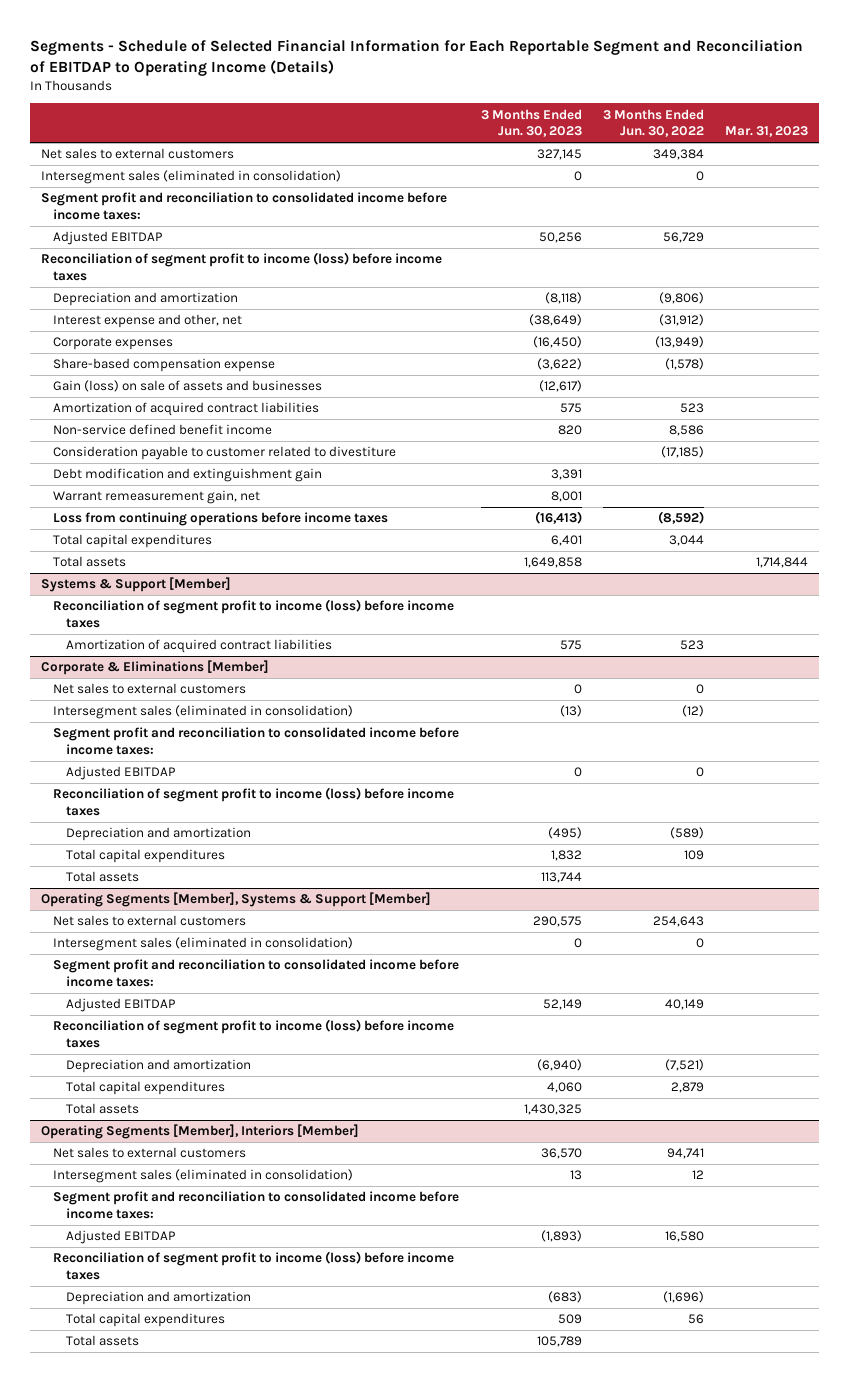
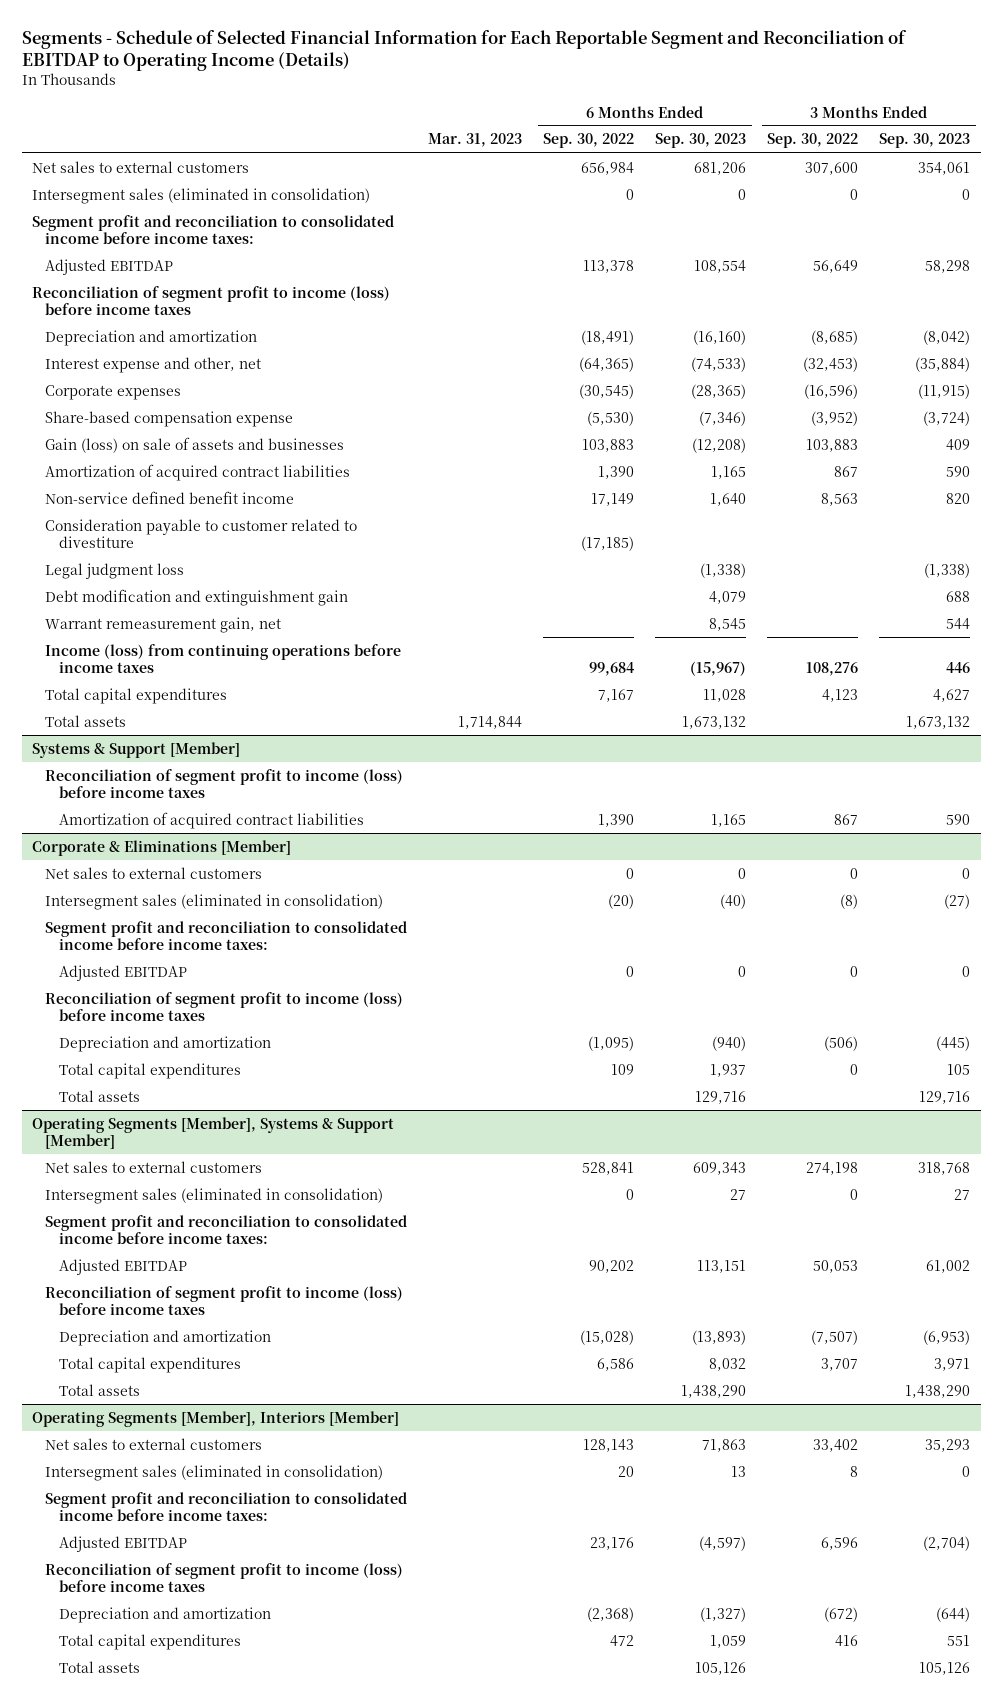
- | 3 Months Ended Jun. 30, 2023 | 3 Months Ended Jun. 30, 2022 | Mar. 31, 2023
+ | Mar. 31, 2023 | 6 Months Ended Sep. 30, 2022 | 6 Months Ended Sep. 30, 2023 | 3 Months Ended Sep. 30, 2022 | 3 Months Ended Sep. 30, 2023
+ Legal judgment loss | | | (1,338) | | (1,338)
- Loss from continuing operations before income taxes | (16,413) | (8,592) |
+ Income (loss) from continuing operations before income taxes | | 99,684 | (15,967) | 108,276 | 446

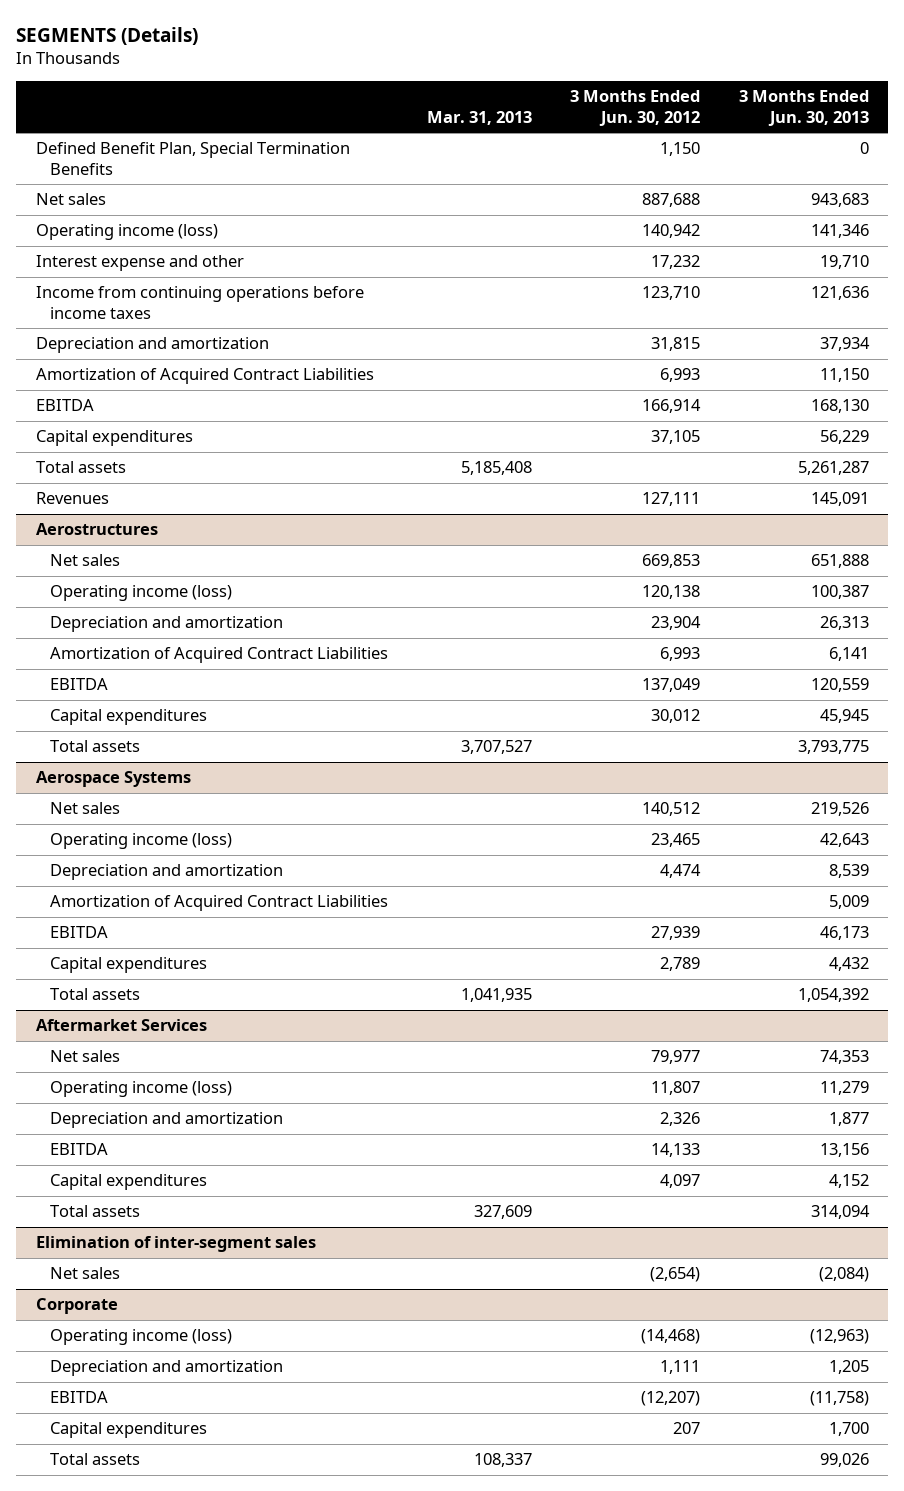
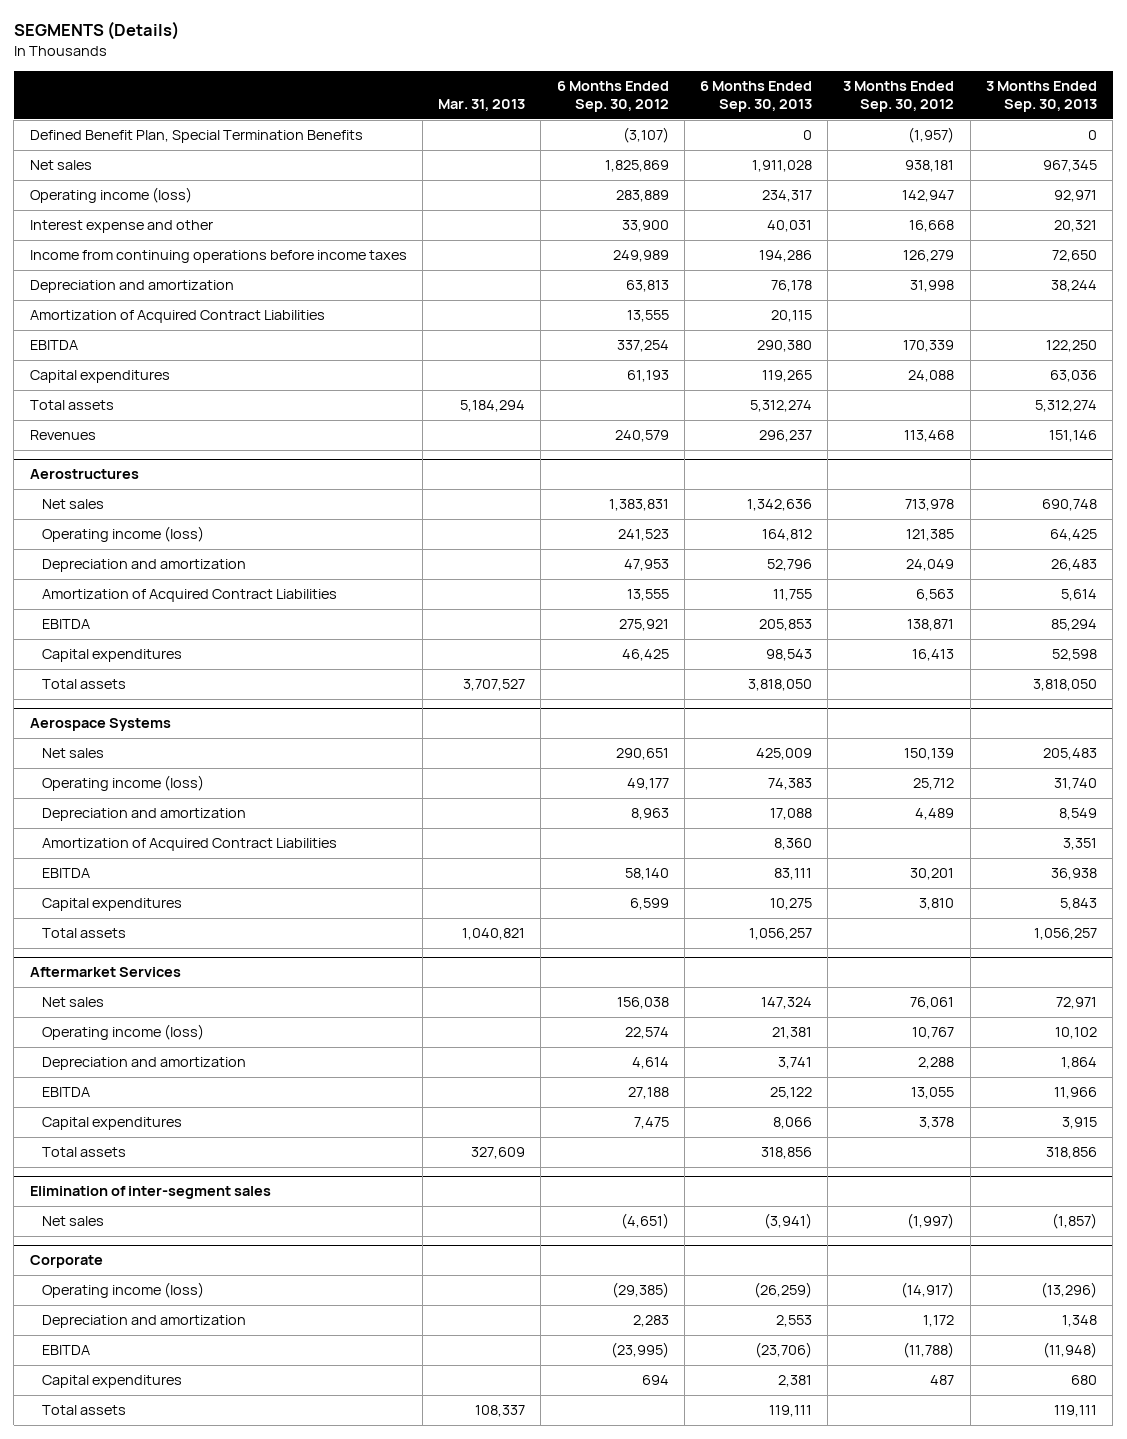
- | Mar. 31, 2013 | 3 Months Ended Jun. 30, 2012 | 3 Months Ended Jun. 30, 2013
+ | Mar. 31, 2013 | 6 Months Ended Sep. 30, 2012 | 6 Months Ended Sep. 30, 2013 | 3 Months Ended Sep. 30, 2012 | 3 Months Ended Sep. 30, 2013
- Total assets | 5,185,408 | | 5,261,287
+ Total assets | 5,184,294 | | 5,312,274 | | 5,312,274
@ Aerospace Systems
- Total assets | 1,041,935 | | 1,054,392
+ Total assets | 1,040,821 | | 1,056,257 | | 1,056,257

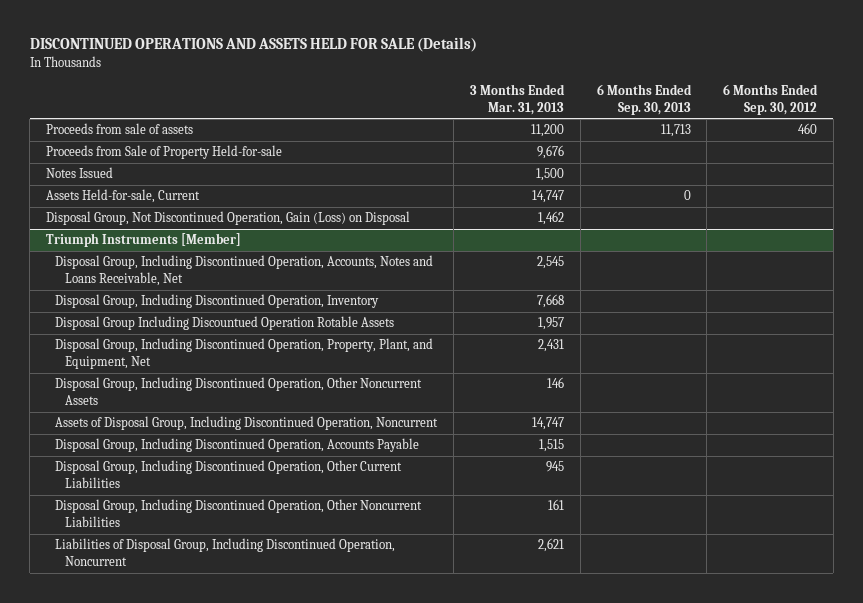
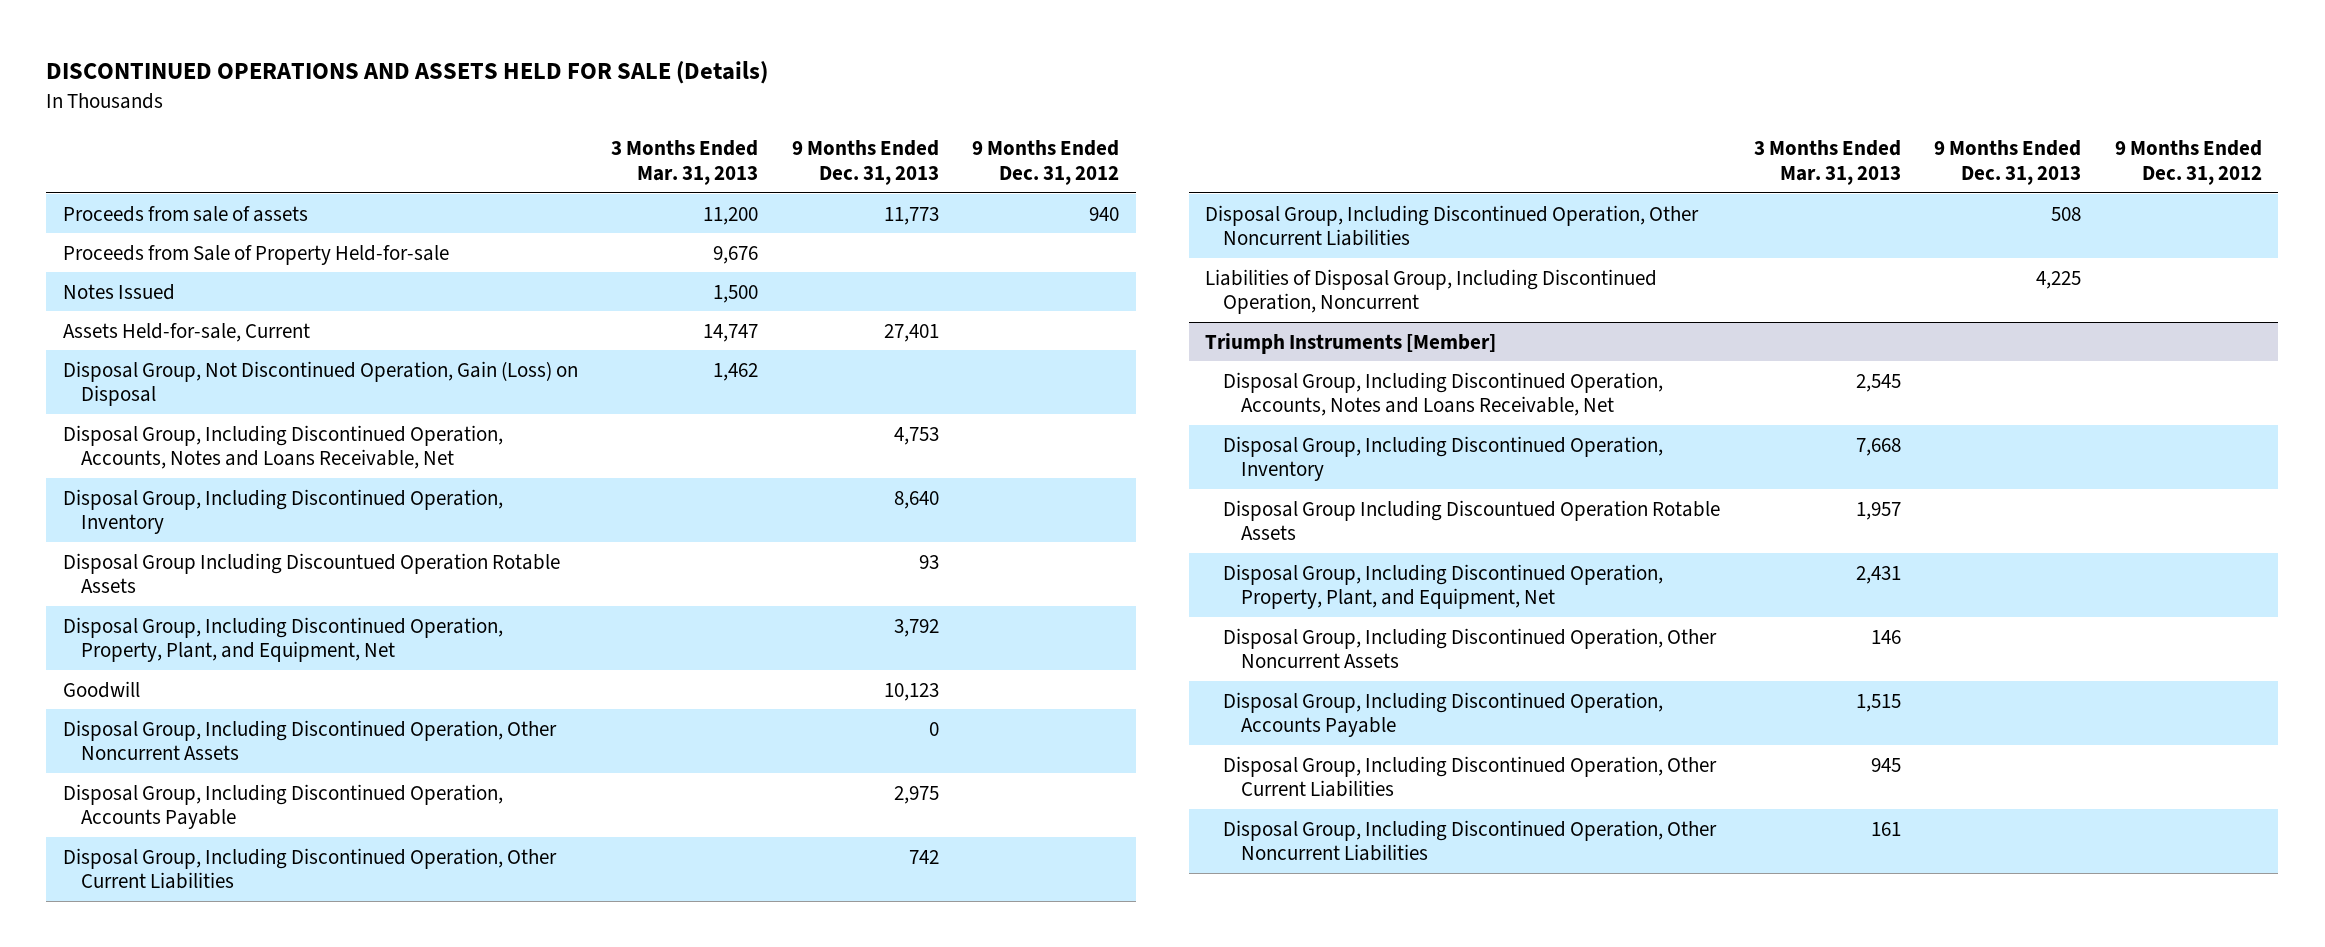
- | 3 Months Ended Mar. 31, 2013 | 6 Months Ended Sep. 30, 2013 | 6 Months Ended Sep. 30, 2012
+ | 3 Months Ended Mar. 31, 2013 | 9 Months Ended Dec. 31, 2013 | 9 Months Ended Dec. 31, 2012
+ Disposal Group, Including Discontinued Operation, Accounts, Notes and Loans Receivable, Net | | 4,753 |
+ Disposal Group, Including Discontinued Operation, Inventory | | 8,640 |
+ Disposal Group Including Discountued Operation Rotable Assets | | 93 |
+ Disposal Group, Including Discontinued Operation, Property, Plant, and Equipment, Net | | 3,792 |
+ Goodwill | | 10,123 |
+ Disposal Group, Including Discontinued Operation, Other Noncurrent Assets | | 0 |
+ Disposal Group, Including Discontinued Operation, Accounts Payable | | 2,975 |
+ Disposal Group, Including Discontinued Operation, Other Current Liabilities | | 742 |
+ Disposal Group, Including Discontinued Operation, Other Noncurrent Liabilities | | 508 |
+ Liabilities of Disposal Group, Including Discontinued Operation, Noncurrent | | 4,225 |
@ Triumph Instruments [Member]
- Assets of Disposal Group, Including Discontinued Operation, Noncurrent | 14,747 | |
- Liabilities of Disposal Group, Including Discontinued Operation, Noncurrent | 2,621 | |

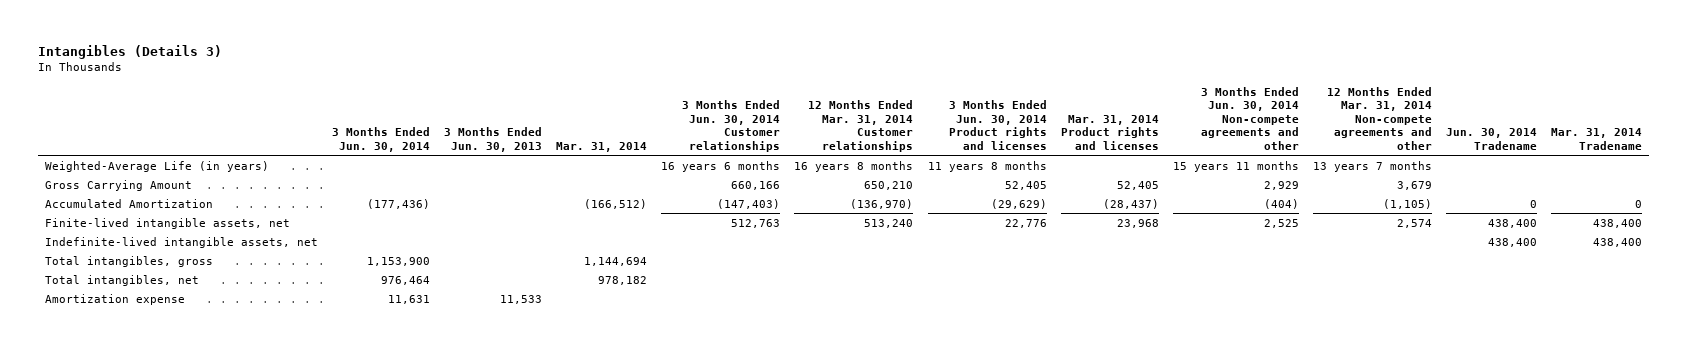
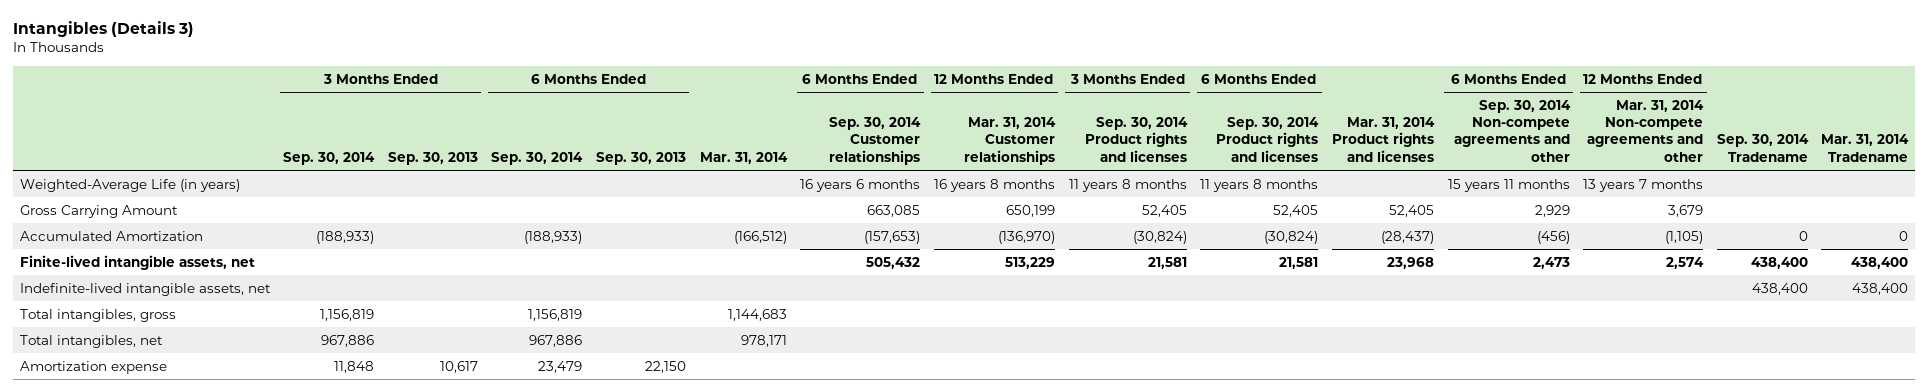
- | 3 Months Ended Jun. 30, 2014 | 3 Months Ended Jun. 30, 2013 | Mar. 31, 2014 | 3 Months Ended Jun. 30, 2014 Customer relationships | 12 Months Ended Mar. 31, 2014 Customer relationships | 3 Months Ended Jun. 30, 2014 Product rights and licenses | Mar. 31, 2014 Product rights and licenses | 3 Months Ended Jun. 30, 2014 Non-compete agreements and other | 12 Months Ended Mar. 31, 2014 Non-compete agreements and other | Jun. 30, 2014 Tradename | Mar. 31, 2014 Tradename
+ | 3 Months Ended Sep. 30, 2014 | 3 Months Ended Sep. 30, 2013 | 6 Months Ended Sep. 30, 2014 | 6 Months Ended Sep. 30, 2013 | Mar. 31, 2014 | 6 Months Ended Sep. 30, 2014 Customer relationships | 12 Months Ended Mar. 31, 2014 Customer relationships | 3 Months Ended Sep. 30, 2014 Product rights and licenses | 6 Months Ended Sep. 30, 2014 Product rights and licenses | Mar. 31, 2014 Product rights and licenses | 6 Months Ended Sep. 30, 2014 Non-compete agreements and other | 12 Months Ended Mar. 31, 2014 Non-compete agreements and other | Sep. 30, 2014 Tradename | Mar. 31, 2014 Tradename
- Gross Carrying Amount | | | | 660,166 | 650,210 | 52,405 | 52,405 | 2,929 | 3,679 | |
+ Gross Carrying Amount | | | | | | 663,085 | 650,199 | 52,405 | 52,405 | 52,405 | 2,929 | 3,679 | |
- Finite-lived intangible assets, net | | | | 512,763 | 513,240 | 22,776 | 23,968 | 2,525 | 2,574 | 438,400 | 438,400
+ Finite-lived intangible assets, net | | | | | | 505,432 | 513,229 | 21,581 | 21,581 | 23,968 | 2,473 | 2,574 | 438,400 | 438,400
- Total intangibles, gross | 1,153,900 | | 1,144,694 | | | | | | | |
- Total intangibles, net | 976,464 | | 978,182 | | | | | | | |
+ Total intangibles, gross | 1,156,819 | | 1,156,819 | | 1,144,683 | | | | | | | | |
+ Total intangibles, net | 967,886 | | 967,886 | | 978,171 | | | | | | | | |

